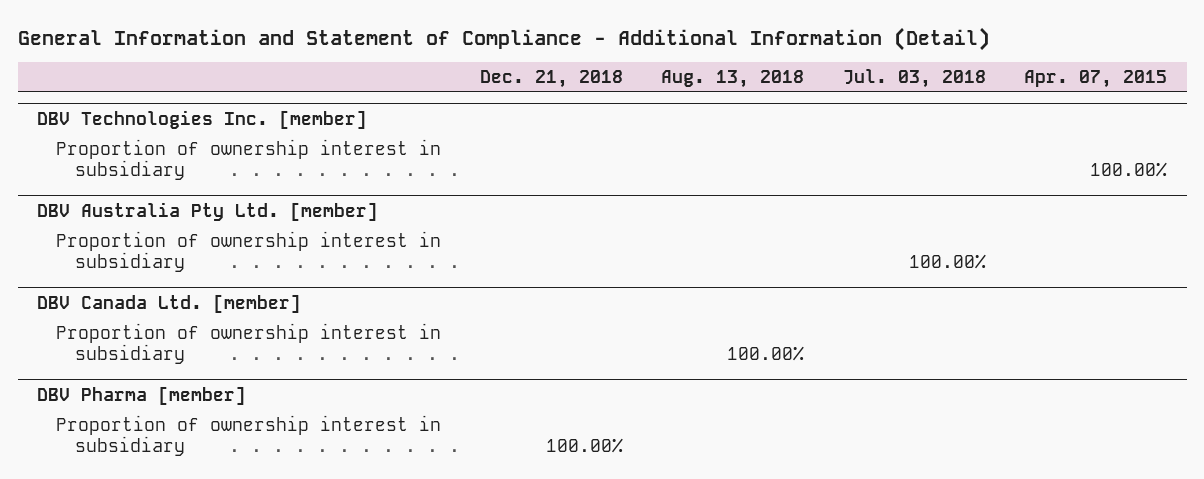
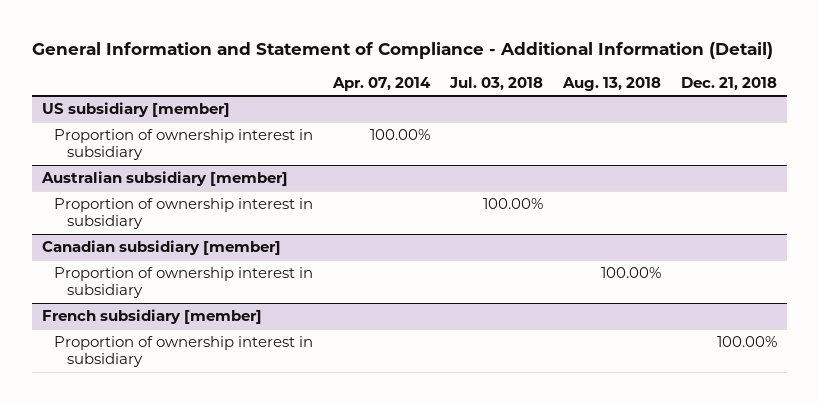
- | Dec. 21, 2018 | Aug. 13, 2018 | Jul. 03, 2018 | Apr. 07, 2015
+ | Apr. 07, 2014 | Jul. 03, 2018 | Aug. 13, 2018 | Dec. 21, 2018
- DBV Technologies Inc. [member]
+ US subsidiary [member]
- DBV Australia Pty Ltd. [member]
+ Australian subsidiary [member]
- DBV Canada Ltd. [member]
+ Canadian subsidiary [member]
- DBV Pharma [member]
+ French subsidiary [member]

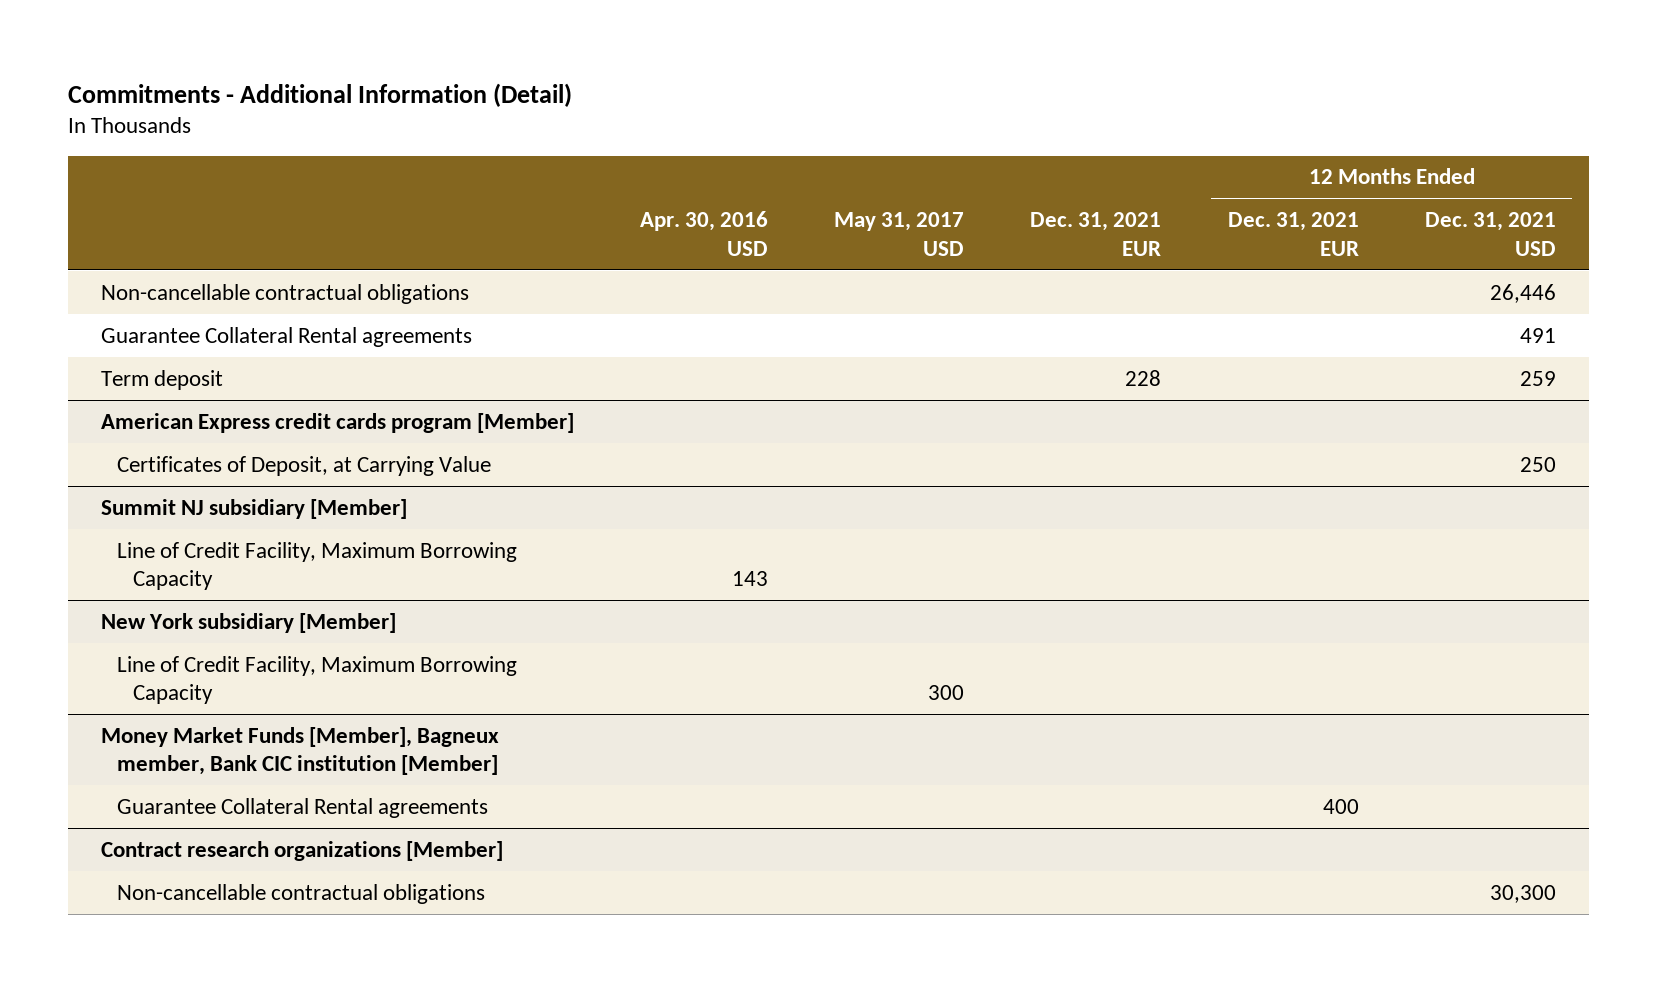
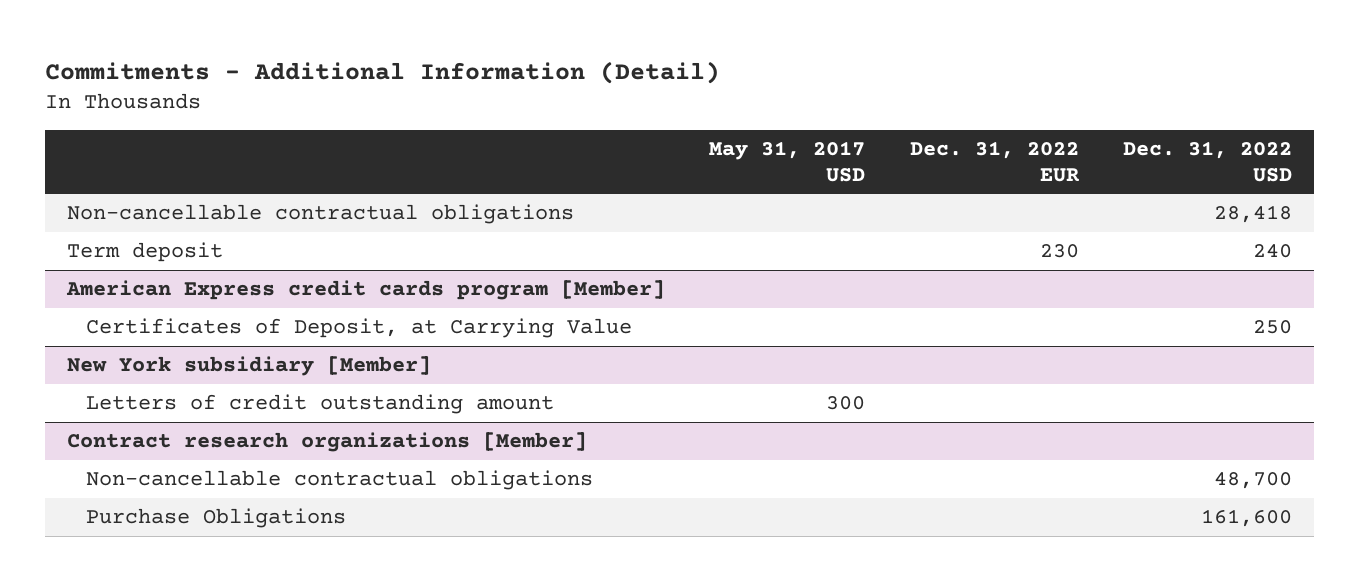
- | Apr. 30, 2016 USD | May 31, 2017 USD | Dec. 31, 2021 EUR | 12 Months Ended Dec. 31, 2021 EUR | 12 Months Ended Dec. 31, 2021 USD
+ | May 31, 2017 USD | Dec. 31, 2022 EUR | Dec. 31, 2022 USD
- Guarantee Collateral Rental agreements | | | | | 491
- Summit NJ subsidiary [Member]
- Line of Credit Facility, Maximum Borrowing Capacity | 143 | | | |
@ New York subsidiary [Member]
- Line of Credit Facility, Maximum Borrowing Capacity | | 300 | | |
- Money Market Funds [Member], Bagneux member, Bank CIC institution [Member]
- Guarantee Collateral Rental agreements | | | | 400 |
@ New York subsidiary [Member]
+ Letters of credit outstanding amount | 300 | |
@ Contract research organizations [Member]
+ Purchase Obligations | | | 161,600

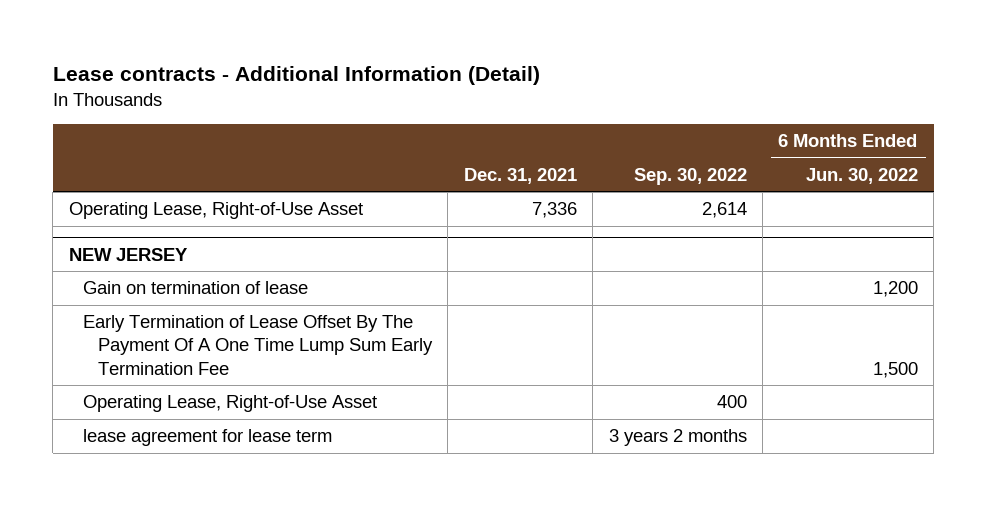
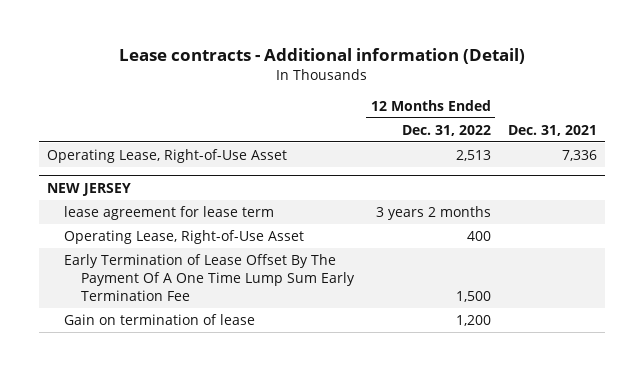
- Lease contracts - Additional Information (Detail)
+ Lease contracts - Additional information (Detail)
- | Dec. 31, 2021 | Sep. 30, 2022 | 6 Months Ended Jun. 30, 2022
+ | 12 Months Ended Dec. 31, 2022 | Dec. 31, 2021
@ NEW JERSEY
moved down: Operating Lease, Right-of-Use Asset | 400 |
moved down: Early Termination of Lease Offset By The Payment Of A One Time Lump Sum Early Termination Fee | 1,500 |
moved down: Gain on termination of lease | 1,200 |

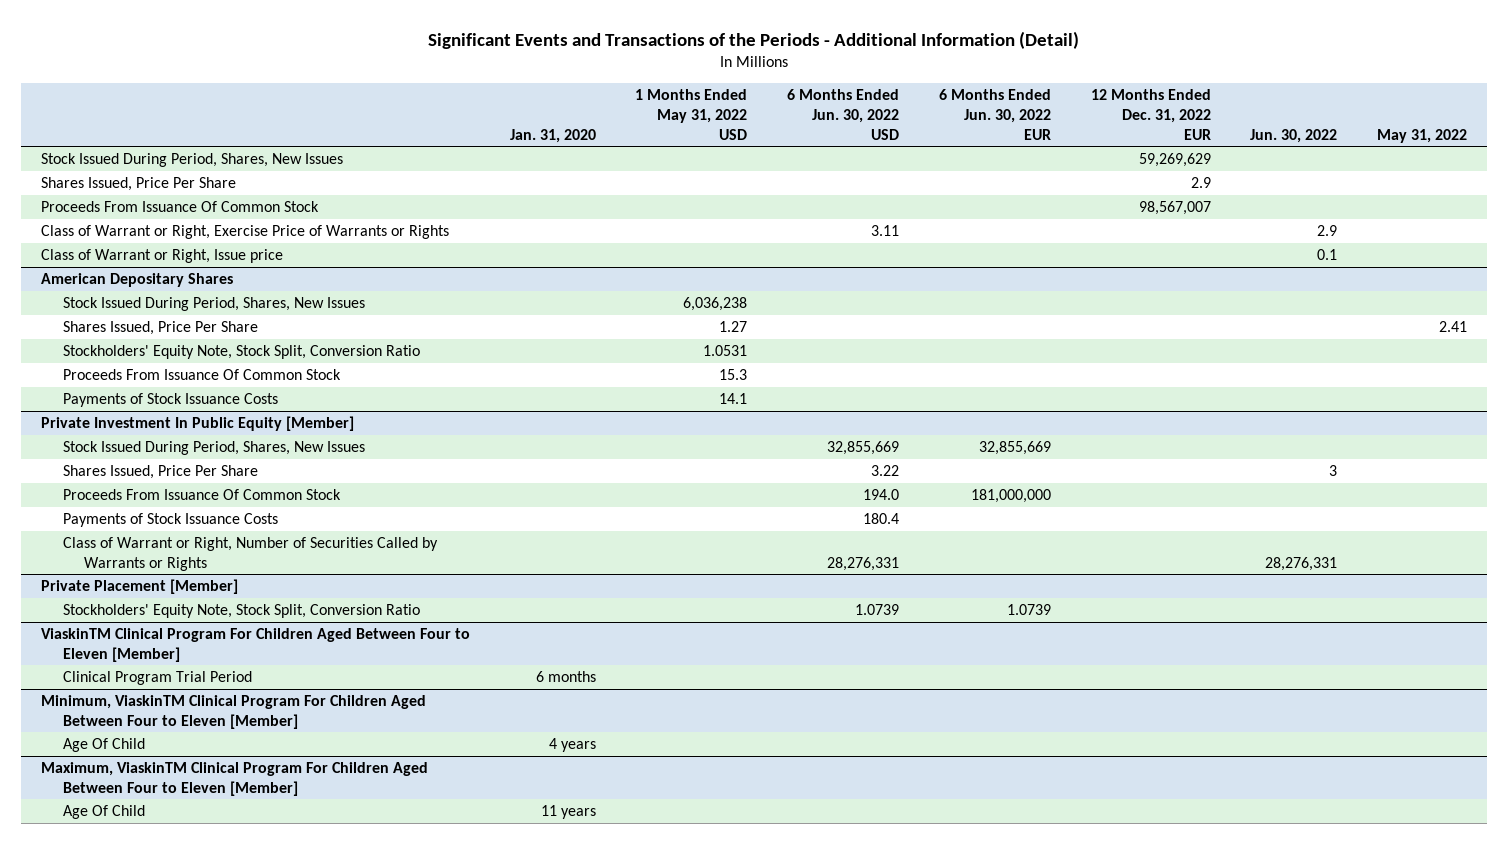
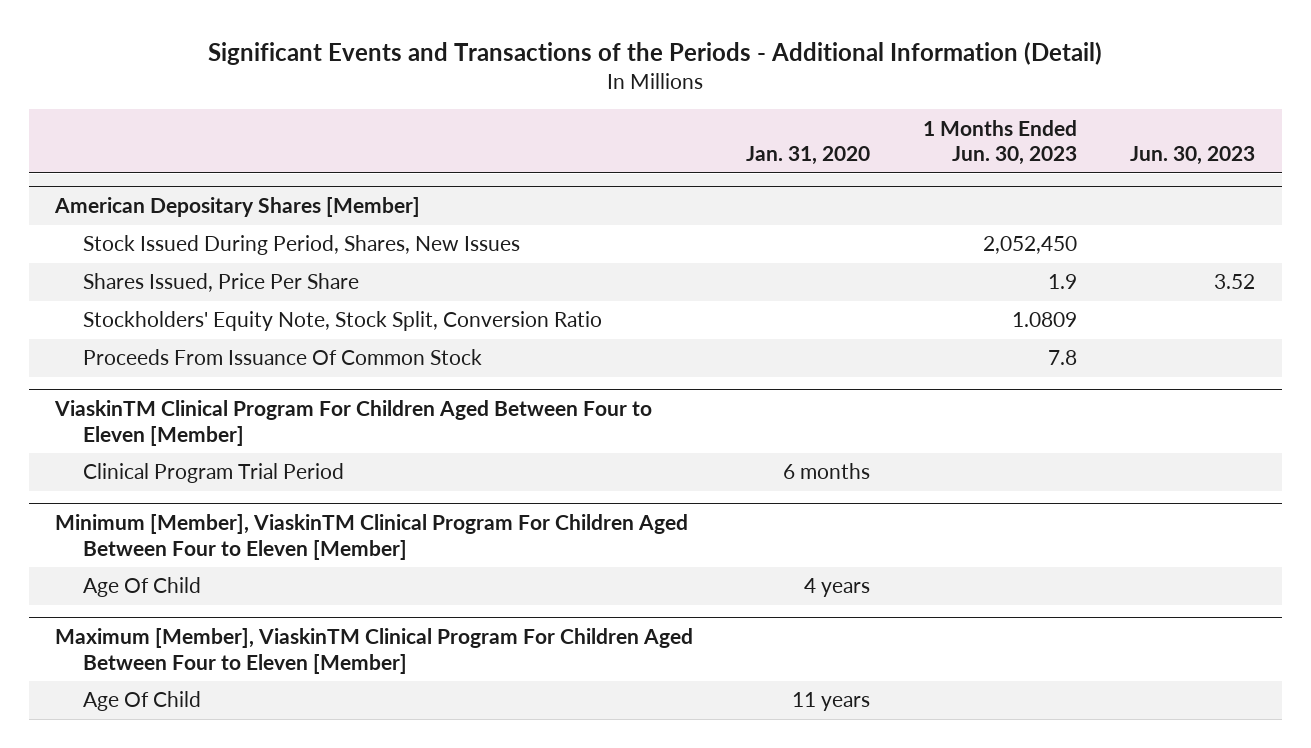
- | Jan. 31, 2020 | 1 Months Ended May 31, 2022 USD | 6 Months Ended Jun. 30, 2022 USD | 6 Months Ended Jun. 30, 2022 EUR | 12 Months Ended Dec. 31, 2022 EUR | Jun. 30, 2022 | May 31, 2022
+ | Jan. 31, 2020 | 1 Months Ended Jun. 30, 2023 | Jun. 30, 2023
- Stock Issued During Period, Shares, New Issues | | | | | 59,269,629 | |
- Shares Issued, Price Per Share | | | | | 2.9 | |
- Proceeds From Issuance Of Common Stock | | | | | 98,567,007 | |
- Class of Warrant or Right, Exercise Price of Warrants or Rights | | | 3.11 | | | 2.9 |
- Class of Warrant or Right, Issue price | | | | | | 0.1 |
- American Depositary Shares
+ American Depositary Shares [Member]
- Payments of Stock Issuance Costs | | 14.1 | | | | |
- Private Investment In Public Equity [Member]
- Stock Issued During Period, Shares, New Issues | | | 32,855,669 | 32,855,669 | | |
- Shares Issued, Price Per Share | | | 3.22 | | | 3 |
- Proceeds From Issuance Of Common Stock | | | 194.0 | 181,000,000 | | |
- Payments of Stock Issuance Costs | | | 180.4 | | | |
- Class of Warrant or Right, Number of Securities Called by Warrants or Rights | | | 28,276,331 | | | 28,276,331 |
- Private Placement [Member]
- Stockholders' Equity Note, Stock Split, Conversion Ratio | | | 1.0739 | 1.0739 | | |
- Minimum, ViaskinTM Clinical Program For Children Aged Between Four to Eleven [Member]
+ Minimum [Member], ViaskinTM Clinical Program For Children Aged Between Four to Eleven [Member]
- Maximum, ViaskinTM Clinical Program For Children Aged Between Four to Eleven [Member]
+ Maximum [Member], ViaskinTM Clinical Program For Children Aged Between Four to Eleven [Member]

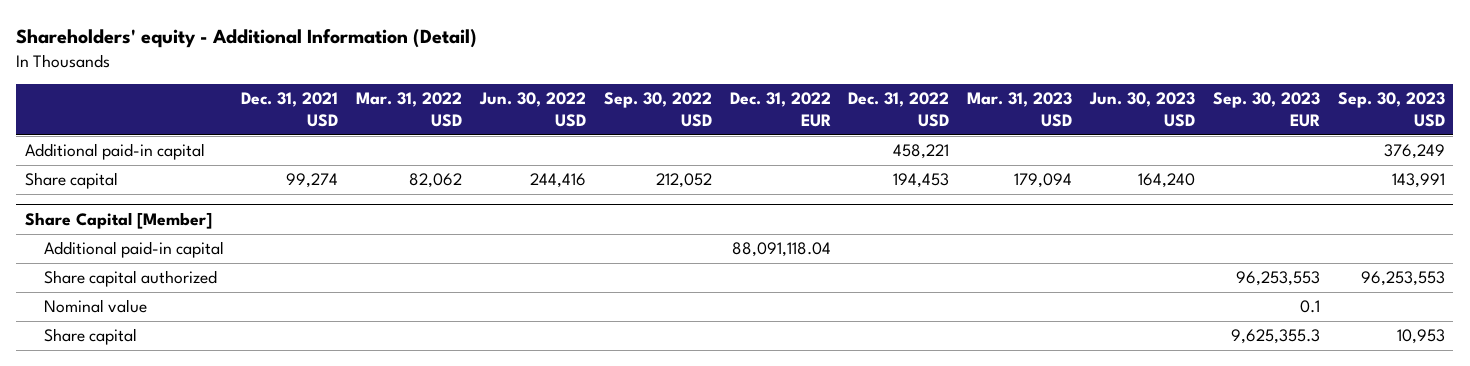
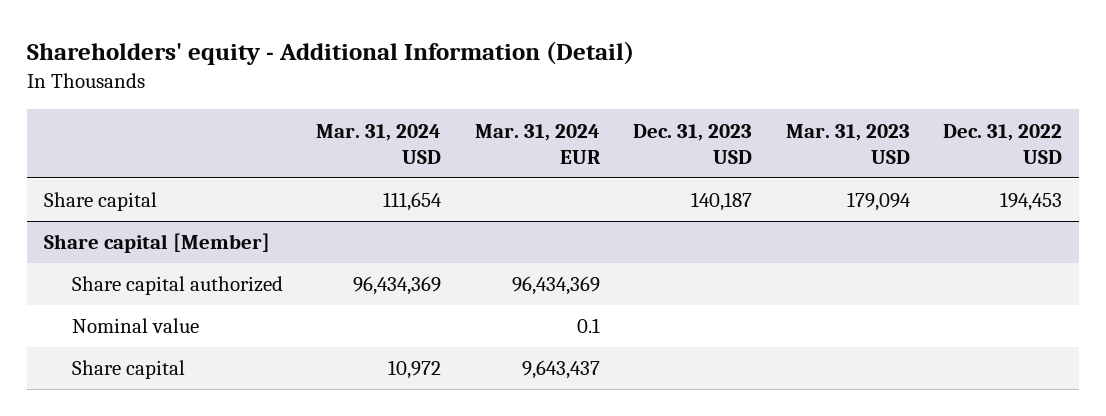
- | Dec. 31, 2021 USD | Mar. 31, 2022 USD | Jun. 30, 2022 USD | Sep. 30, 2022 USD | Dec. 31, 2022 EUR | Dec. 31, 2022 USD | Mar. 31, 2023 USD | Jun. 30, 2023 USD | Sep. 30, 2023 EUR | Sep. 30, 2023 USD
+ | Mar. 31, 2024 USD | Mar. 31, 2024 EUR | Dec. 31, 2023 USD | Mar. 31, 2023 USD | Dec. 31, 2022 USD
- Additional paid-in capital | | | | | | 458,221 | | | | 376,249
- Share Capital [Member]
- Additional paid-in capital | | | | | 88,091,118.04 | | | | |
+ Share capital [Member]

